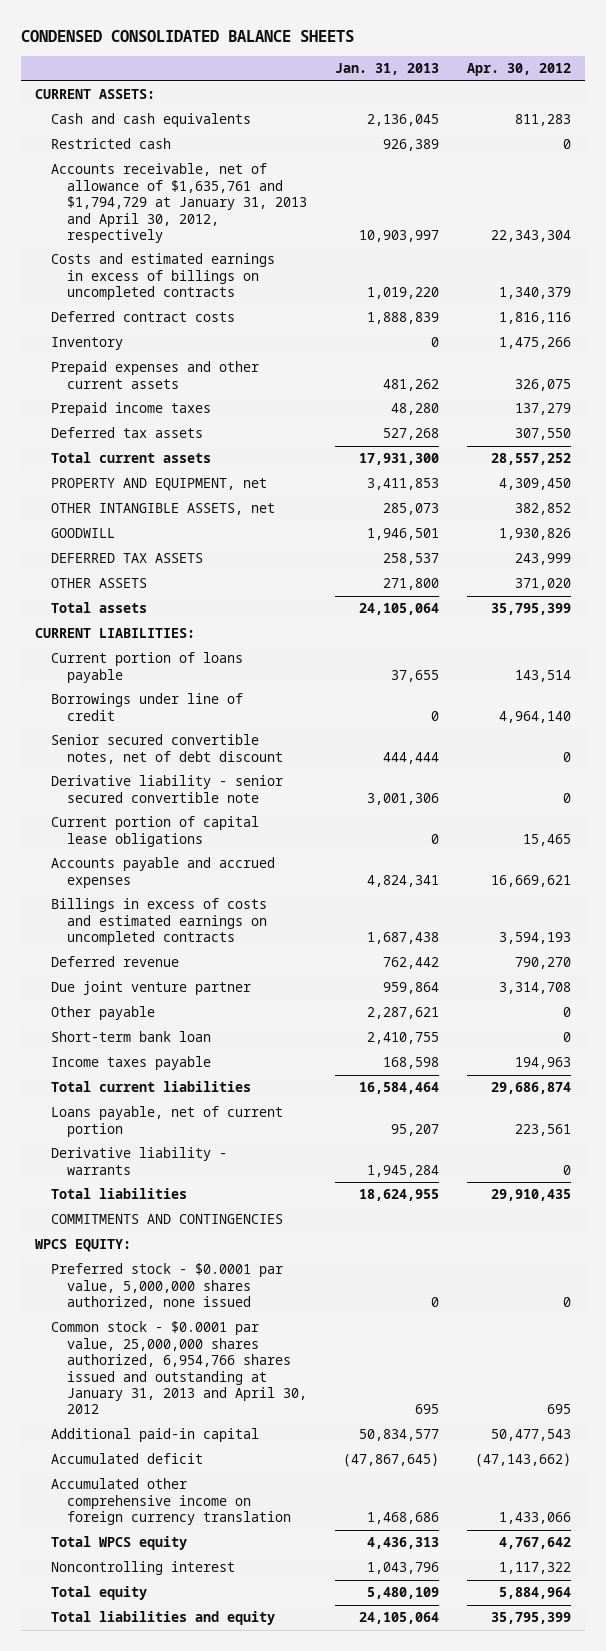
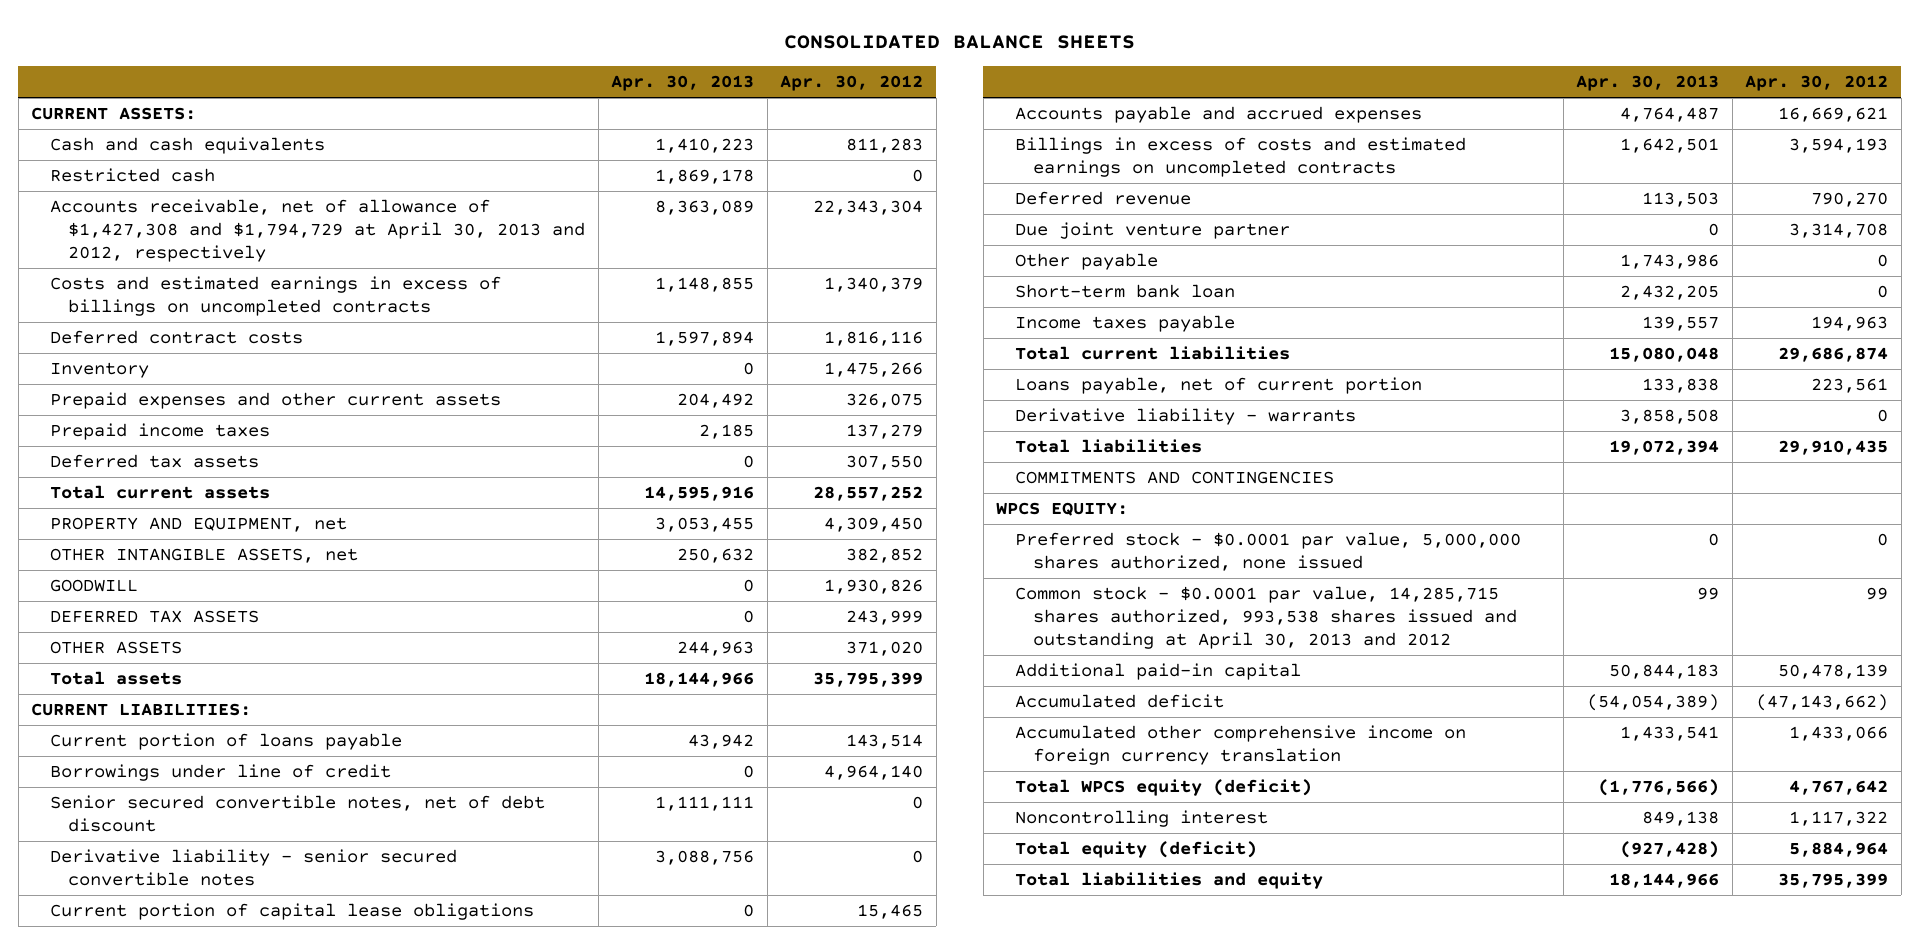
- CONDENSED CONSOLIDATED BALANCE SHEETS
+ CONSOLIDATED BALANCE SHEETS
- | Jan. 31, 2013 | Apr. 30, 2012
+ | Apr. 30, 2013 | Apr. 30, 2012
- Accounts receivable, net of allowance of $1,635,761 and $1,794,729 at January 31, 2013 and April 30, 2012, respectively | 10,903,997 | 22,343,304
+ Accounts receivable, net of allowance of $1,427,308 and $1,794,729 at April 30, 2013 and 2012, respectively | 8,363,089 | 22,343,304
- Derivative liability - senior secured convertible note | 3,001,306 | 0
+ Derivative liability - senior secured convertible notes | 3,088,756 | 0
- Common stock - $0.0001 par value, 25,000,000 shares authorized, 6,954,766 shares issued and outstanding at January 31, 2013 and April 30, 2012 | 695 | 695
- Additional paid-in capital | 50,834,577 | 50,477,543
+ Common stock - $0.0001 par value, 14,285,715 shares authorized, 993,538 shares issued and outstanding at April 30, 2013 and 2012 | 99 | 99
+ Additional paid-in capital | 50,844,183 | 50,478,139
- Total WPCS equity | 4,436,313 | 4,767,642
+ Total WPCS equity (deficit) | (1,776,566) | 4,767,642
- Total equity | 5,480,109 | 5,884,964
+ Total equity (deficit) | (927,428) | 5,884,964

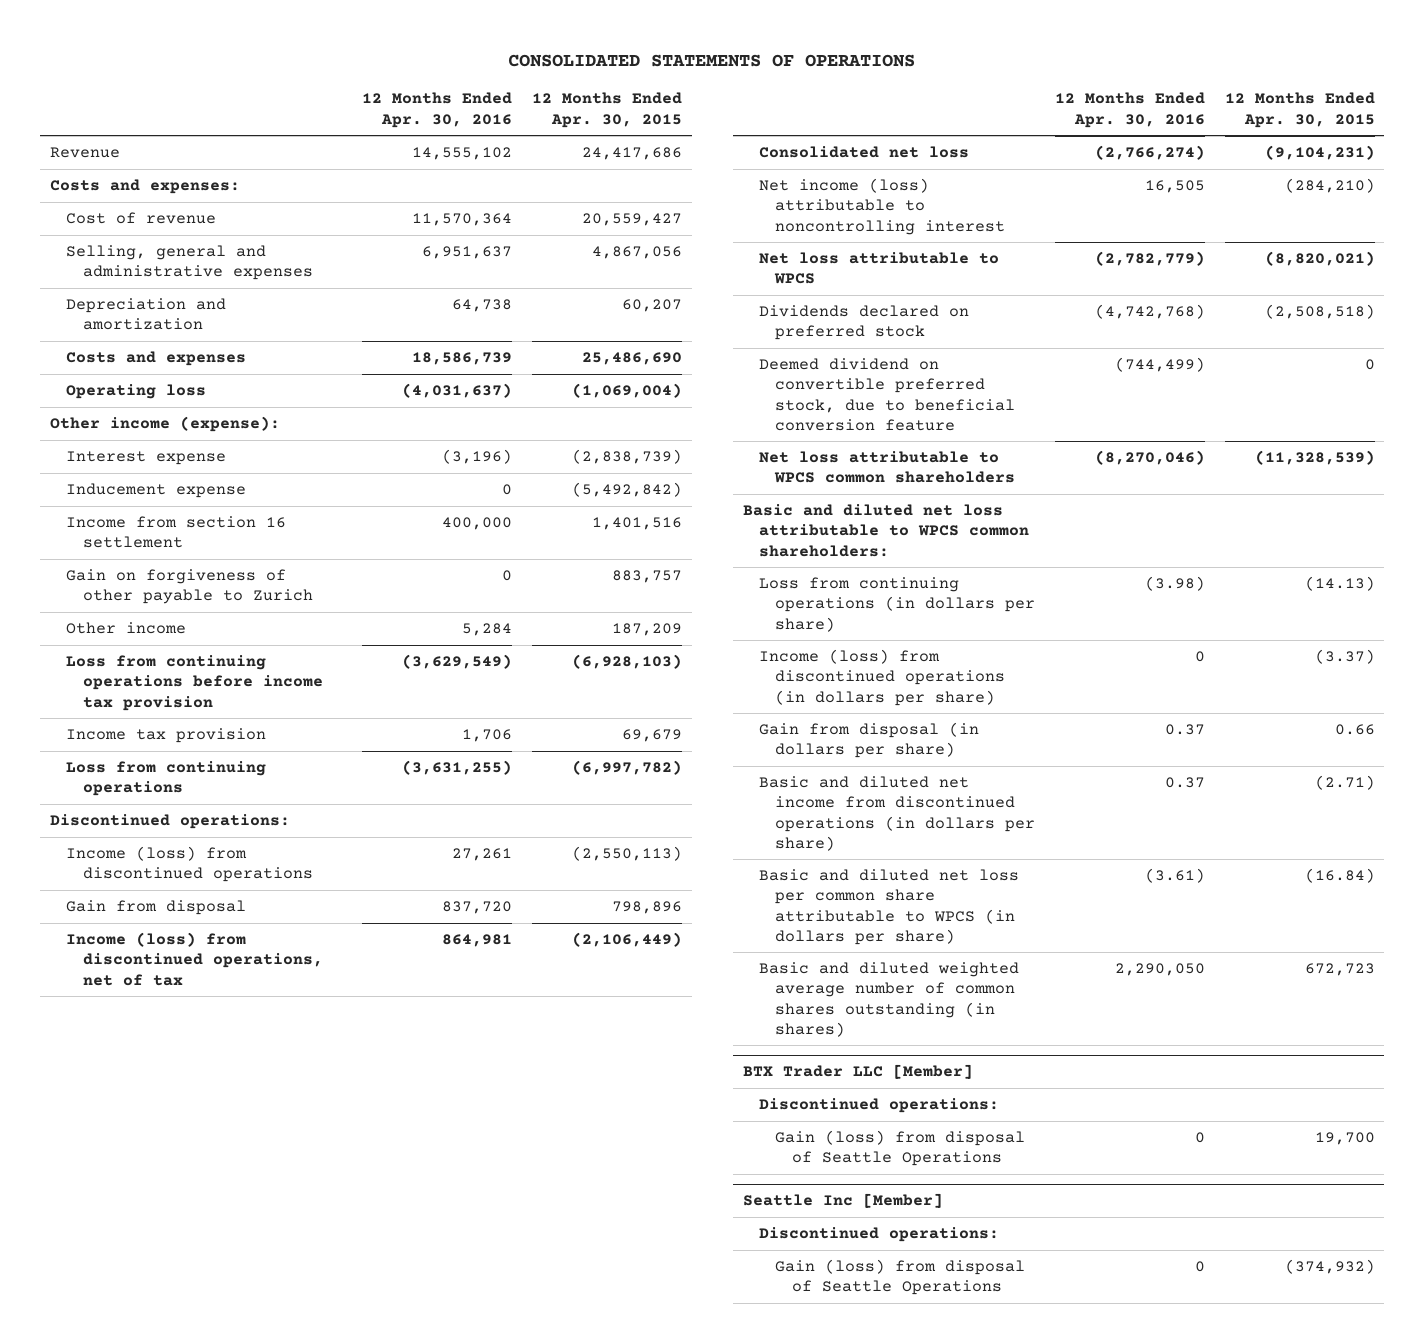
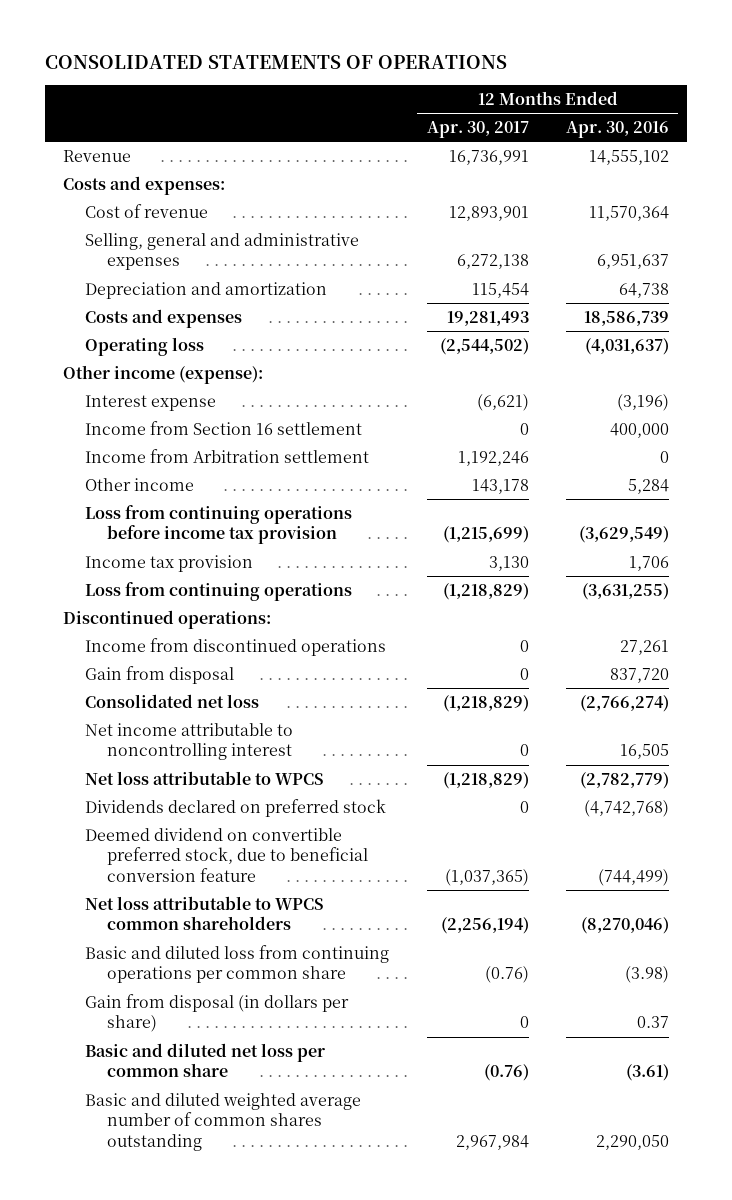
- | 12 Months Ended Apr. 30, 2016 | 12 Months Ended Apr. 30, 2015
+ | 12 Months Ended Apr. 30, 2017 | 12 Months Ended Apr. 30, 2016
- Inducement expense | 0 | (5,492,842)
- Income from section 16 settlement | 400,000 | 1,401,516
- Gain on forgiveness of other payable to Zurich | 0 | 883,757
+ Income from Section 16 settlement | 0 | 400,000
+ Income from Arbitration settlement | 1,192,246 | 0
- Income (loss) from discontinued operations | 27,261 | (2,550,113)
+ Income from discontinued operations | 0 | 27,261
- Income (loss) from discontinued operations, net of tax | 864,981 | (2,106,449)
- Net income (loss) attributable to noncontrolling interest | 16,505 | (284,210)
+ Net income attributable to noncontrolling interest | 0 | 16,505
- Basic and diluted net loss attributable to WPCS common shareholders:
- Loss from continuing operations (in dollars per share) | (3.98) | (14.13)
- Income (loss) from discontinued operations (in dollars per share) | 0 | (3.37)
+ Basic and diluted loss from continuing operations per common share | (0.76) | (3.98)
- Basic and diluted net income from discontinued operations (in dollars per share) | 0.37 | (2.71)
- Basic and diluted net loss per common share attributable to WPCS (in dollars per share) | (3.61) | (16.84)
- Basic and diluted weighted average number of common shares outstanding (in shares) | 2,290,050 | 672,723
- BTX Trader LLC [Member]
- Discontinued operations:
- Gain (loss) from disposal of Seattle Operations | 0 | 19,700
- Seattle Inc [Member]
- Discontinued operations:
- Gain (loss) from disposal of Seattle Operations | 0 | (374,932)
+ Basic and diluted net loss per common share | (0.76) | (3.61)
+ Basic and diluted weighted average number of common shares outstanding | 2,967,984 | 2,290,050

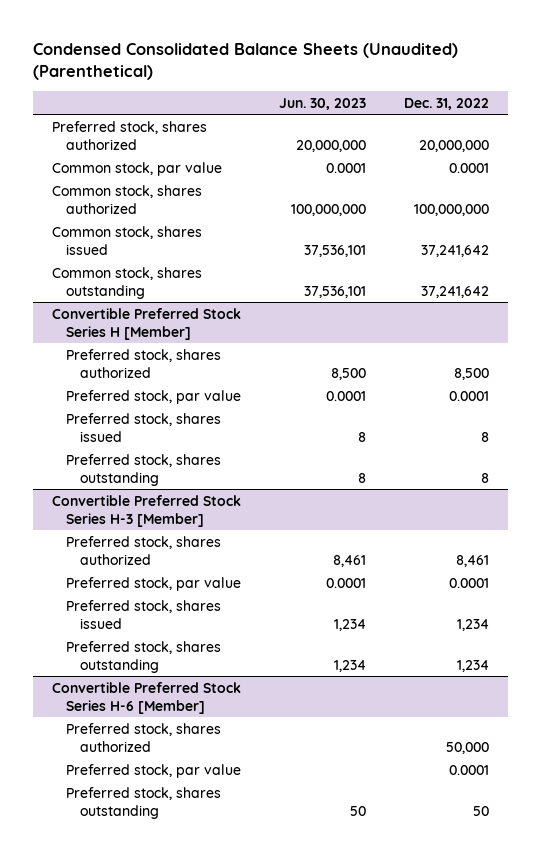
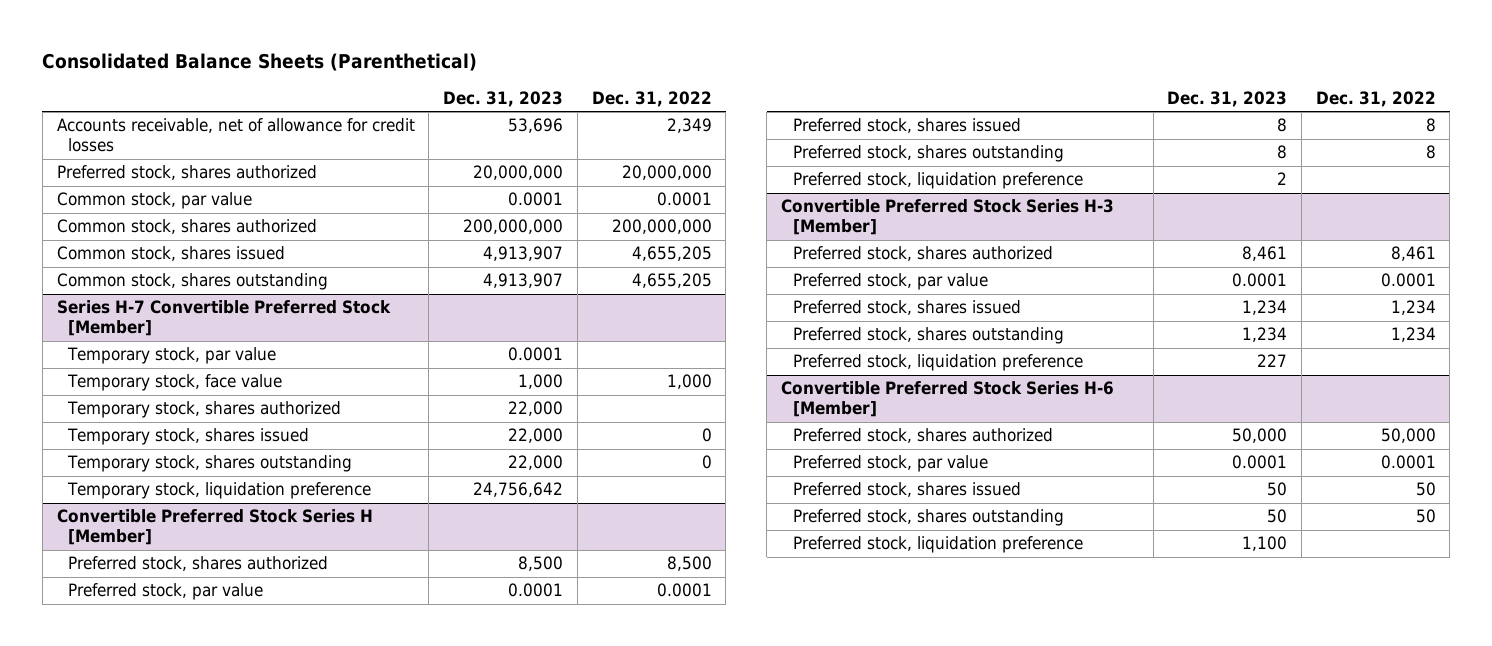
- Condensed Consolidated Balance Sheets (Unaudited) (Parenthetical)
+ Consolidated Balance Sheets (Parenthetical)
- | Jun. 30, 2023 | Dec. 31, 2022
+ | Dec. 31, 2023 | Dec. 31, 2022
+ Accounts receivable, net of allowance for credit losses | 53,696 | 2,349
- Common stock, shares authorized | 100,000,000 | 100,000,000
- Common stock, shares issued | 37,536,101 | 37,241,642
- Common stock, shares outstanding | 37,536,101 | 37,241,642
+ Common stock, shares authorized | 200,000,000 | 200,000,000
+ Common stock, shares issued | 4,913,907 | 4,655,205
+ Common stock, shares outstanding | 4,913,907 | 4,655,205
+ Series H-7 Convertible Preferred Stock [Member]
+ Temporary stock, par value | 0.0001 |
+ Temporary stock, face value | 1,000 | 1,000
+ Temporary stock, shares authorized | 22,000 |
+ Temporary stock, shares issued | 22,000 | 0
+ Temporary stock, shares outstanding | 22,000 | 0
+ Temporary stock, liquidation preference | 24,756,642 |
@ Convertible Preferred Stock Series H [Member]
+ Preferred stock, liquidation preference | 2 |
@ Convertible Preferred Stock Series H-3 [Member]
+ Preferred stock, liquidation preference | 227 |
@ Convertible Preferred Stock Series H-6 [Member]
+ Preferred stock, shares issued | 50 | 50
+ Preferred stock, liquidation preference | 1,100 |

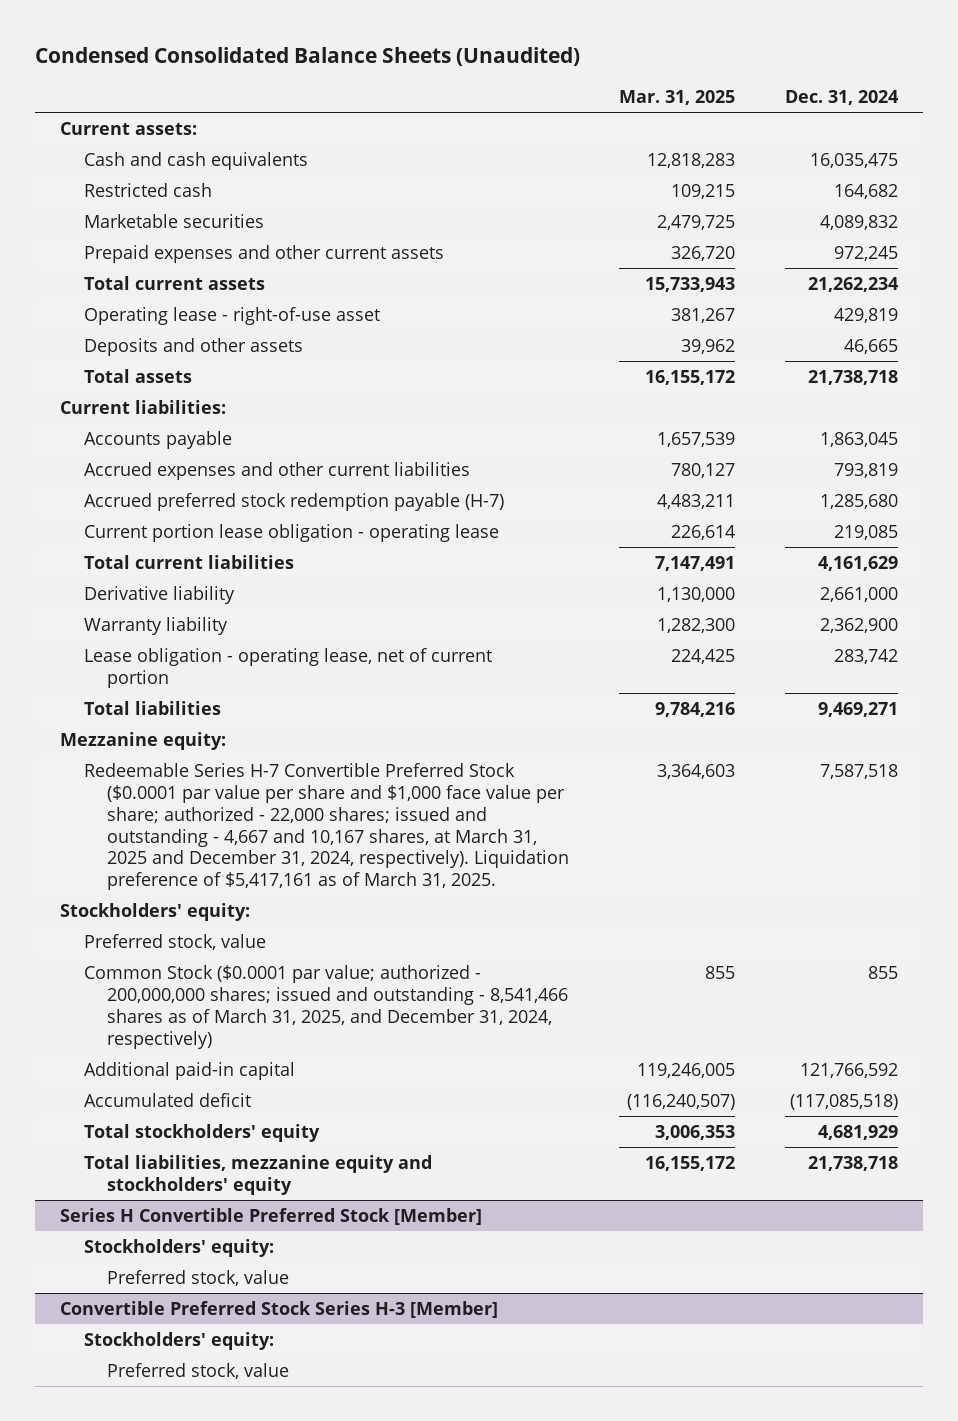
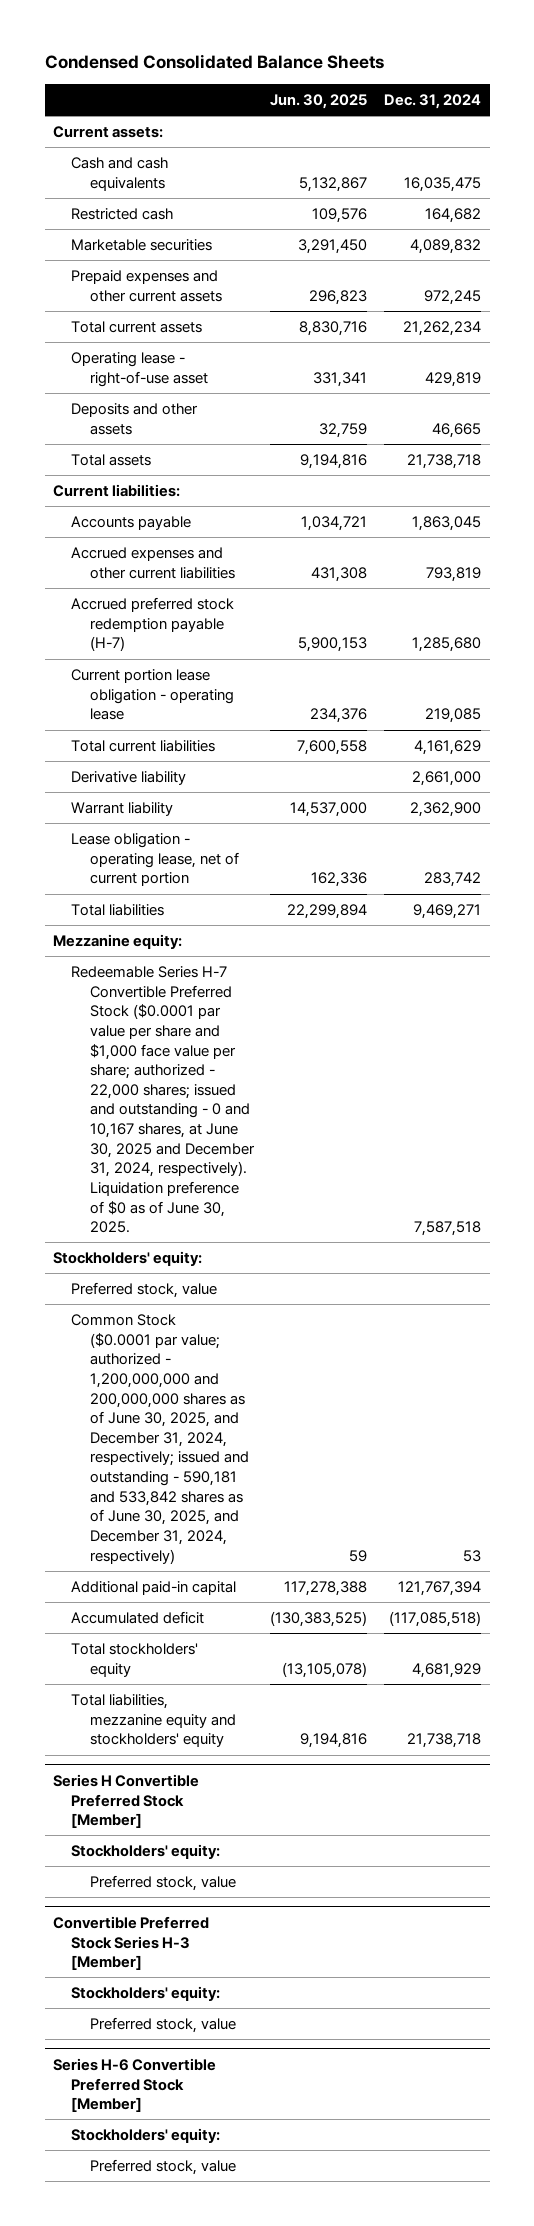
- Condensed Consolidated Balance Sheets (Unaudited)
+ Condensed Consolidated Balance Sheets
- | Mar. 31, 2025 | Dec. 31, 2024
+ | Jun. 30, 2025 | Dec. 31, 2024
- Warranty liability | 1,282,300 | 2,362,900
+ Warrant liability | 14,537,000 | 2,362,900
- Redeemable Series H-7 Convertible Preferred Stock ($0.0001 par value per share and $1,000 face value per share; authorized - 22,000 shares; issued and outstanding - 4,667 and 10,167 shares, at March 31, 2025 and December 31, 2024, respectively). Liquidation preference of $5,417,161 as of March 31, 2025. | 3,364,603 | 7,587,518
+ Redeemable Series H-7 Convertible Preferred Stock ($0.0001 par value per share and $1,000 face value per share; authorized - 22,000 shares; issued and outstanding - 0 and 10,167 shares, at June 30, 2025 and December 31, 2024, respectively). Liquidation preference of $0 as of June 30, 2025. | | 7,587,518
- Common Stock ($0.0001 par value; authorized - 200,000,000 shares; issued and outstanding - 8,541,466 shares as of March 31, 2025, and December 31, 2024, respectively) | 855 | 855
- Additional paid-in capital | 119,246,005 | 121,766,592
+ Common Stock ($0.0001 par value; authorized - 1,200,000,000 and 200,000,000 shares as of June 30, 2025, and December 31, 2024, respectively; issued and outstanding - 590,181 and 533,842 shares as of June 30, 2025, and December 31, 2024, respectively) | 59 | 53
+ Additional paid-in capital | 117,278,388 | 121,767,394
+ Series H-6 Convertible Preferred Stock [Member]
+ Stockholders' equity:
+ Preferred stock, value

